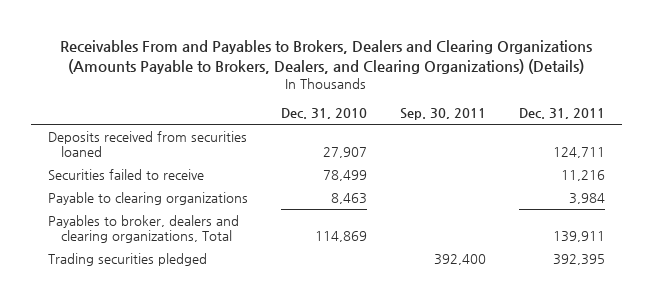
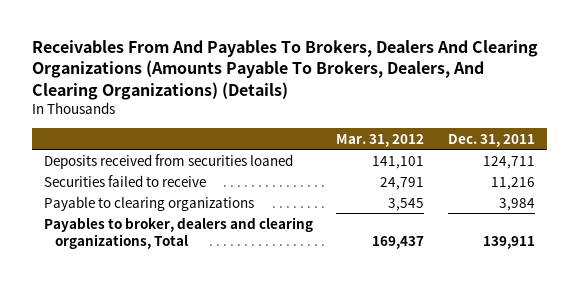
- Receivables From and Payables to Brokers, Dealers and Clearing Organizations (Amounts Payable to Brokers, Dealers, and Clearing Organizations) (Details)
+ Receivables From And Payables To Brokers, Dealers And Clearing Organizations (Amounts Payable To Brokers, Dealers, And Clearing Organizations) (Details)
- | Dec. 31, 2010 | Sep. 30, 2011 | Dec. 31, 2011
+ | Mar. 31, 2012 | Dec. 31, 2011
- Trading securities pledged | | 392,400 | 392,395

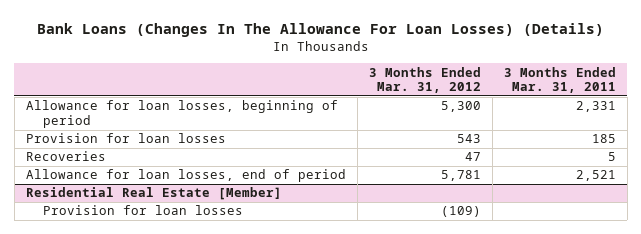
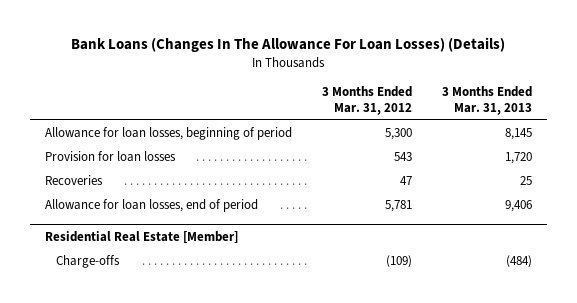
- | 3 Months Ended Mar. 31, 2012 | 3 Months Ended Mar. 31, 2011
+ | 3 Months Ended Mar. 31, 2012 | 3 Months Ended Mar. 31, 2013
@ Residential Real Estate [Member]
- Provision for loan losses | (109) |
+ Charge-offs | (109) | (484)

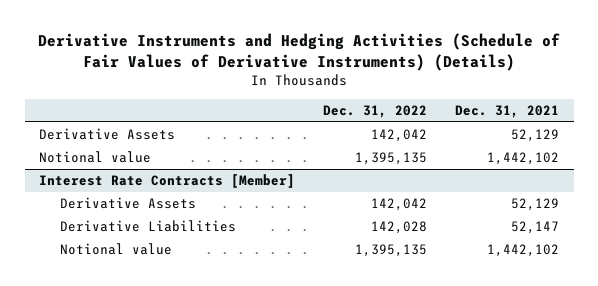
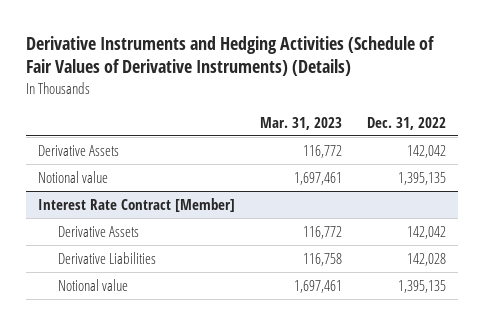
- | Dec. 31, 2022 | Dec. 31, 2021
+ | Mar. 31, 2023 | Dec. 31, 2022
- Interest Rate Contracts [Member]
+ Interest Rate Contract [Member]

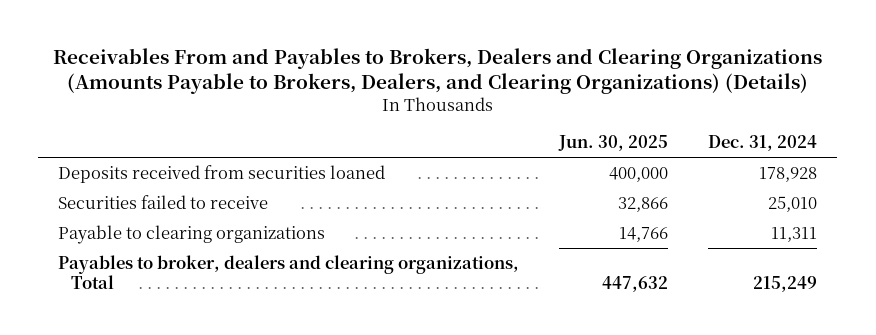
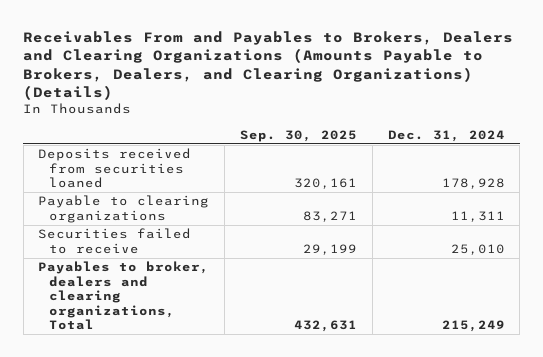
- | Jun. 30, 2025 | Dec. 31, 2024
+ | Sep. 30, 2025 | Dec. 31, 2024
moved down: Securities failed to receive | 29,199 | 25,010

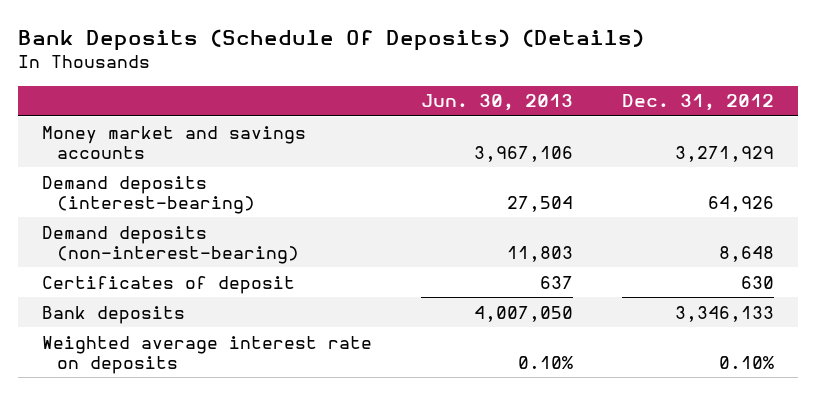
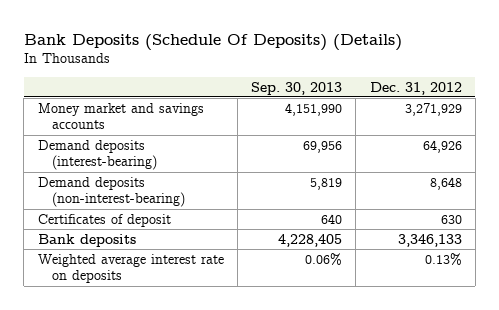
- | Jun. 30, 2013 | Dec. 31, 2012
+ | Sep. 30, 2013 | Dec. 31, 2012
- Weighted average interest rate on deposits | 0.10% | 0.10%
+ Weighted average interest rate on deposits | 0.06% | 0.13%

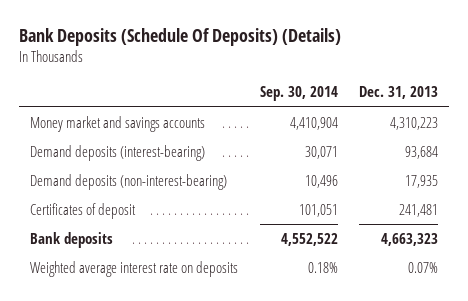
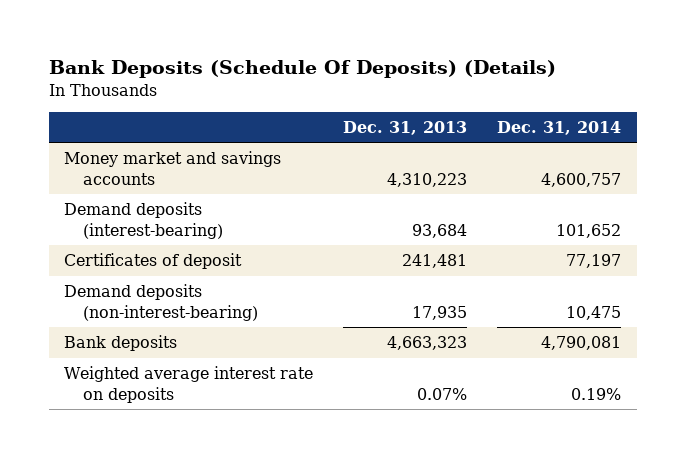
- | Sep. 30, 2014 | Dec. 31, 2013
+ | Dec. 31, 2013 | Dec. 31, 2014
moved down: Demand deposits (non-interest-bearing) | 17,935 | 10,475

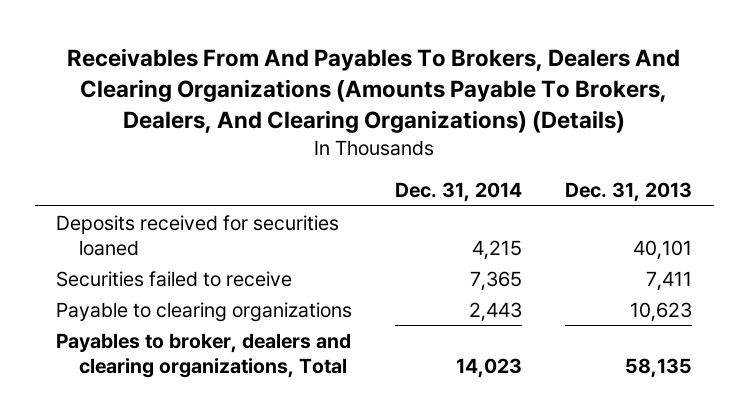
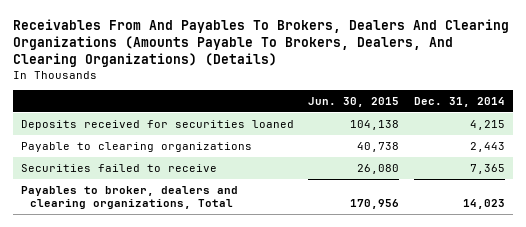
- | Dec. 31, 2014 | Dec. 31, 2013
+ | Jun. 30, 2015 | Dec. 31, 2014
moved down: Securities failed to receive | 26,080 | 7,365

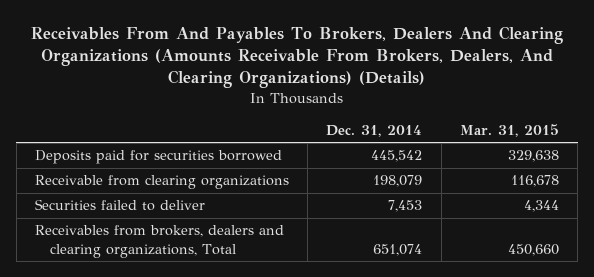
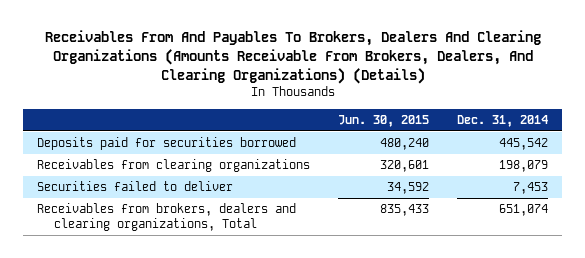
- | Dec. 31, 2014 | Mar. 31, 2015
+ | Jun. 30, 2015 | Dec. 31, 2014
- Receivable from clearing organizations | 198,079 | 116,678
+ Receivables from clearing organizations | 320,601 | 198,079

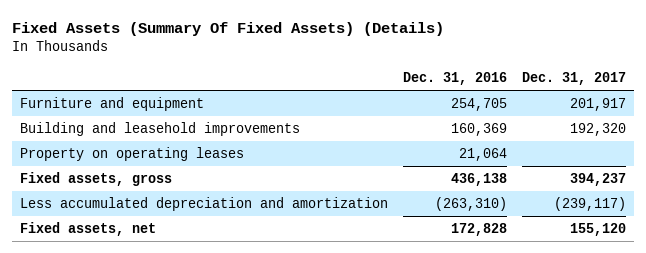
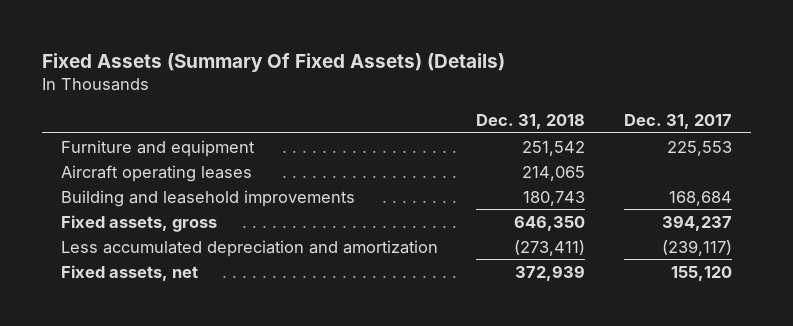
- | Dec. 31, 2016 | Dec. 31, 2017
+ | Dec. 31, 2018 | Dec. 31, 2017
- Furniture and equipment | 254,705 | 201,917
- Building and leasehold improvements | 160,369 | 192,320
- Property on operating leases | 21,064 |
+ Furniture and equipment | 251,542 | 225,553
+ Aircraft operating leases | 214,065 |
+ Building and leasehold improvements | 180,743 | 168,684

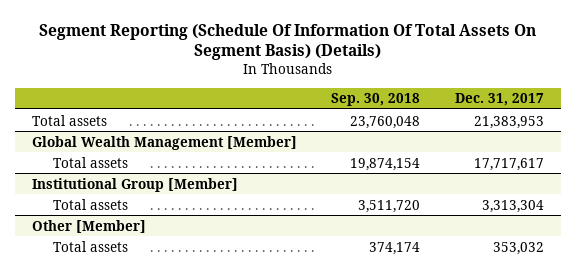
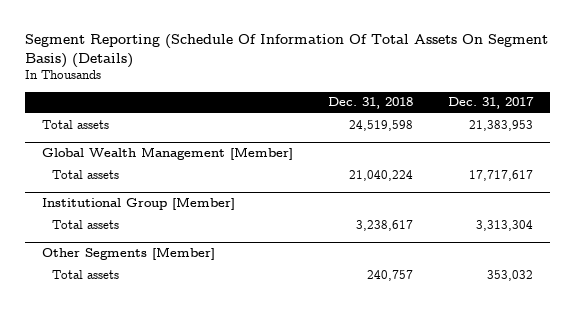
- | Sep. 30, 2018 | Dec. 31, 2017
+ | Dec. 31, 2018 | Dec. 31, 2017
- Other [Member]
+ Other Segments [Member]

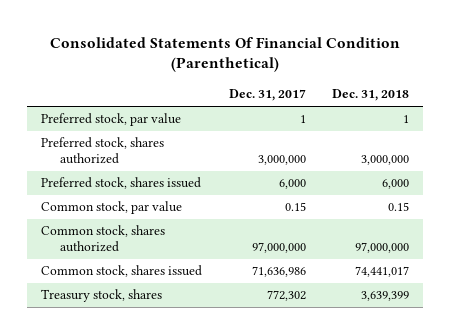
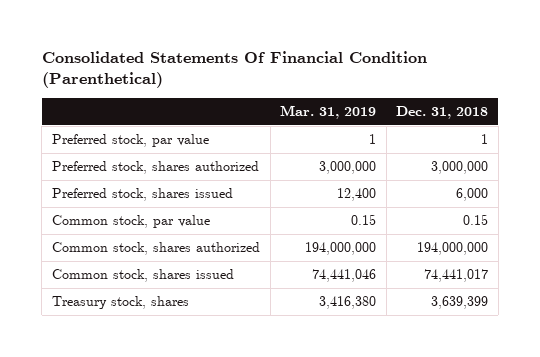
- | Dec. 31, 2017 | Dec. 31, 2018
+ | Mar. 31, 2019 | Dec. 31, 2018
- Common stock, shares authorized | 97,000,000 | 97,000,000
+ Common stock, shares authorized | 194,000,000 | 194,000,000

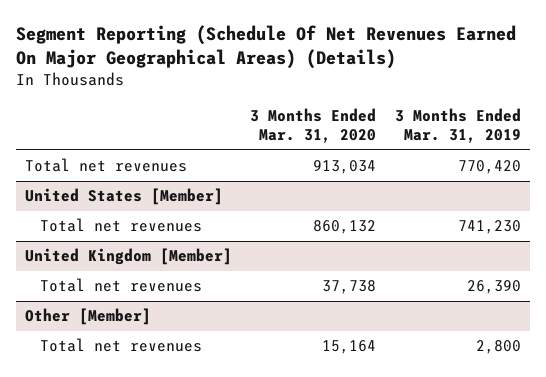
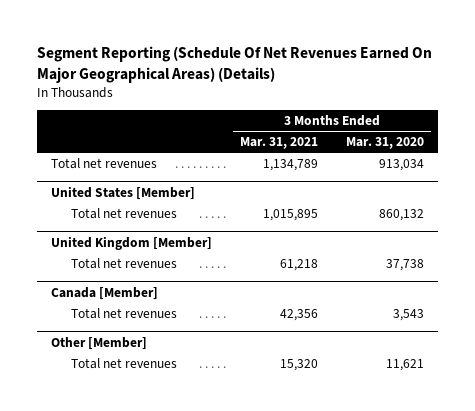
- | 3 Months Ended Mar. 31, 2020 | 3 Months Ended Mar. 31, 2019
+ | 3 Months Ended Mar. 31, 2021 | 3 Months Ended Mar. 31, 2020
+ Canada [Member]
+ Total net revenues | 42,356 | 3,543
@ Other [Member]
- Total net revenues | 15,164 | 2,800
+ Total net revenues | 15,320 | 11,621

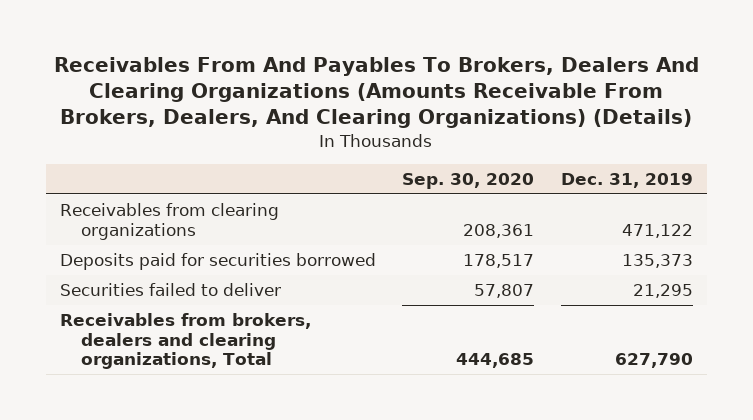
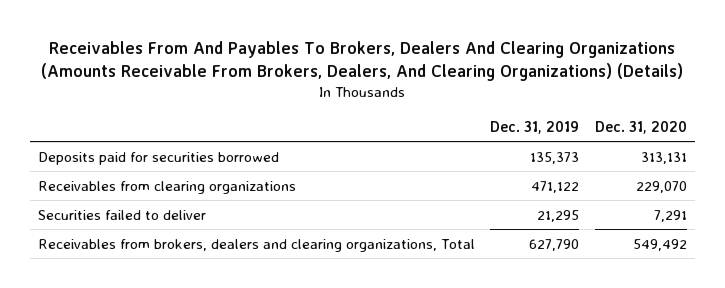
- | Sep. 30, 2020 | Dec. 31, 2019
+ | Dec. 31, 2019 | Dec. 31, 2020
moved down: Receivables from clearing organizations | 471,122 | 229,070

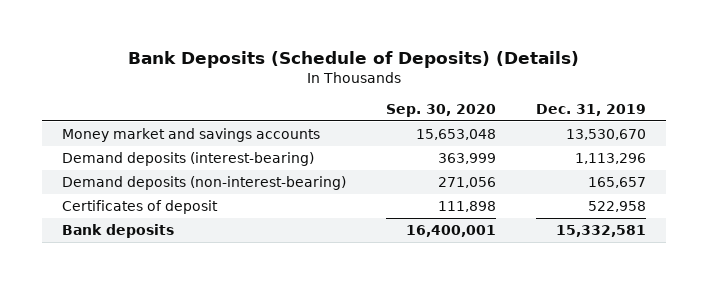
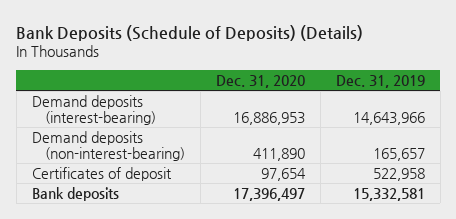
- | Sep. 30, 2020 | Dec. 31, 2019
+ | Dec. 31, 2020 | Dec. 31, 2019
- Money market and savings accounts | 15,653,048 | 13,530,670
- Demand deposits (interest-bearing) | 363,999 | 1,113,296
+ Demand deposits (interest-bearing) | 16,886,953 | 14,643,966

